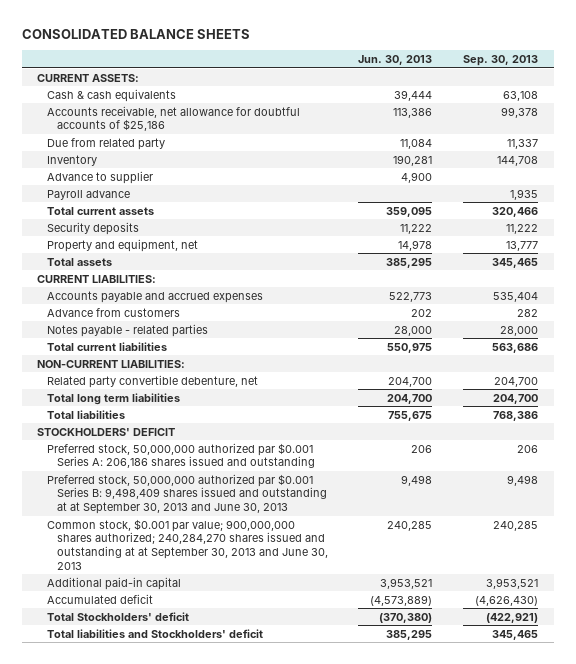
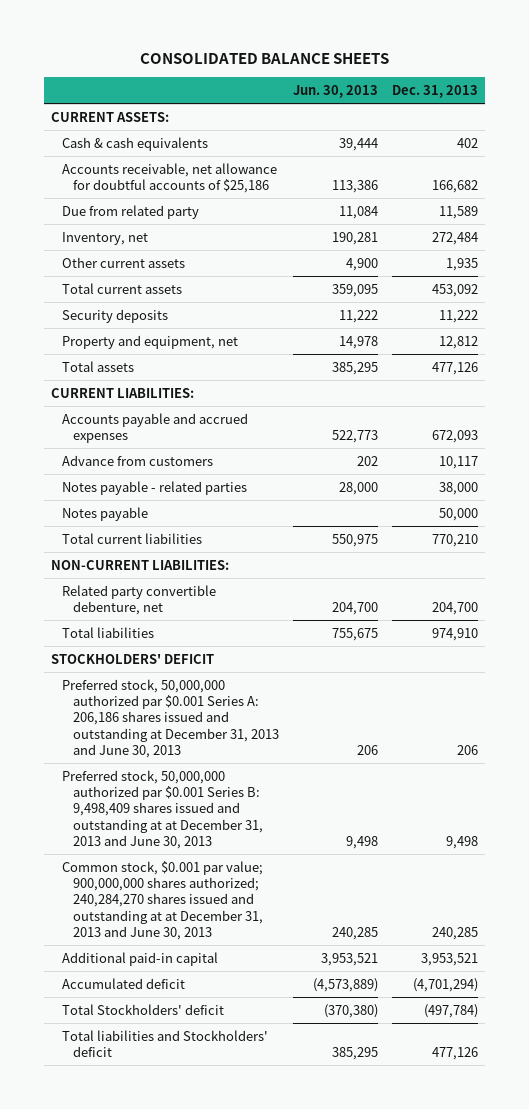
- | Jun. 30, 2013 | Sep. 30, 2013
+ | Jun. 30, 2013 | Dec. 31, 2013
- Inventory | 190,281 | 144,708
- Advance to supplier | 4,900 |
- Payroll advance | | 1,935
+ Inventory, net | 190,281 | 272,484
+ Other current assets | 4,900 | 1,935
+ Notes payable | | 50,000
- Total long term liabilities | 204,700 | 204,700
- Preferred stock, 50,000,000 authorized par $0.001 Series A: 206,186 shares issued and outstanding | 206 | 206
- Preferred stock, 50,000,000 authorized par $0.001 Series B: 9,498,409 shares issued and outstanding at at September 30, 2013 and June 30, 2013 | 9,498 | 9,498
- Common stock, $0.001 par value; 900,000,000 shares authorized; 240,284,270 shares issued and outstanding at at September 30, 2013 and June 30, 2013 | 240,285 | 240,285
+ Preferred stock, 50,000,000 authorized par $0.001 Series A: 206,186 shares issued and outstanding at December 31, 2013 and June 30, 2013 | 206 | 206
+ Preferred stock, 50,000,000 authorized par $0.001 Series B: 9,498,409 shares issued and outstanding at at December 31, 2013 and June 30, 2013 | 9,498 | 9,498
+ Common stock, $0.001 par value; 900,000,000 shares authorized; 240,284,270 shares issued and outstanding at at December 31, 2013 and June 30, 2013 | 240,285 | 240,285

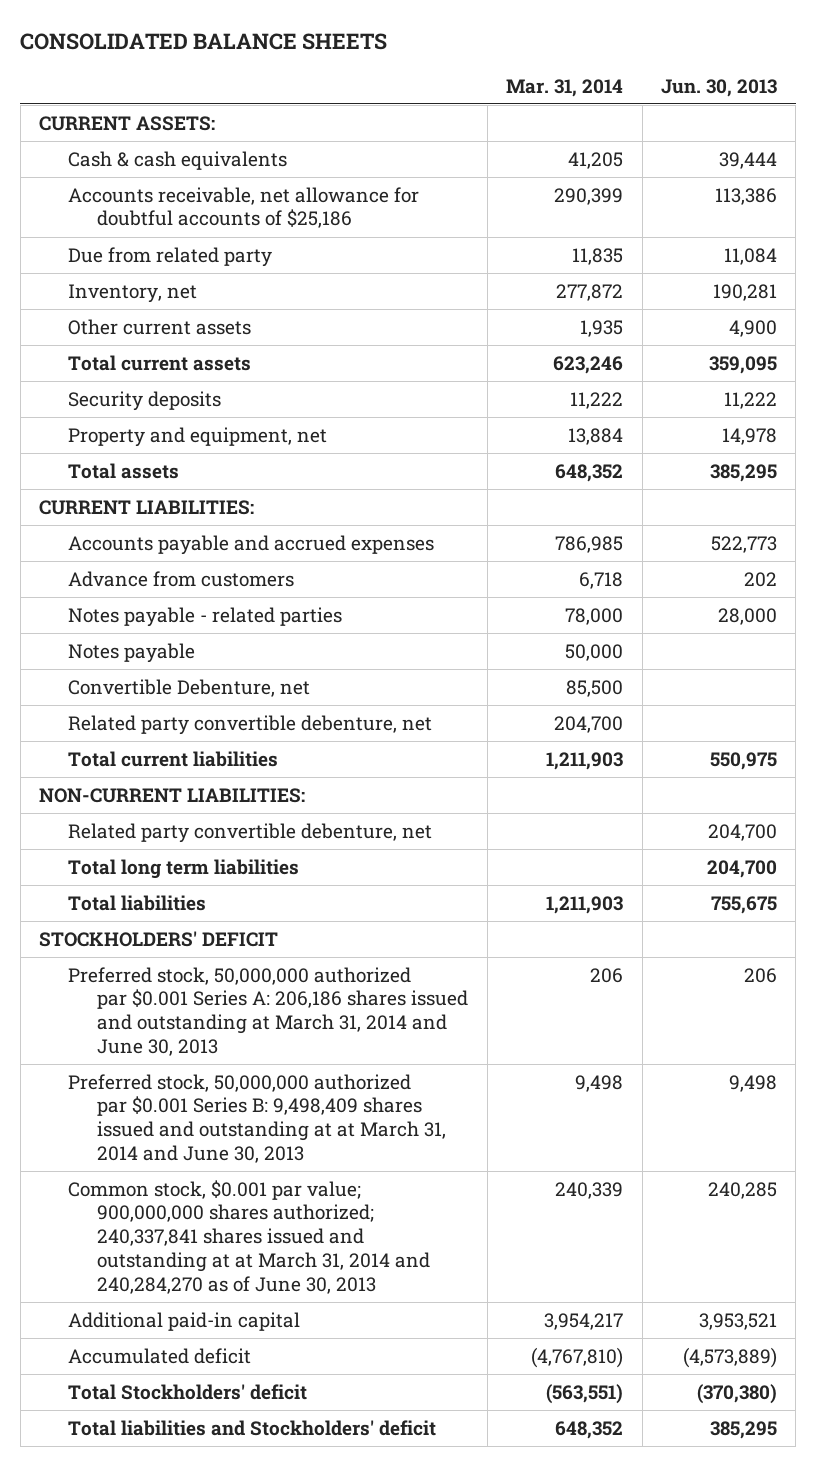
- | Jun. 30, 2013 | Dec. 31, 2013
+ | Mar. 31, 2014 | Jun. 30, 2013
+ Convertible Debenture, net | 85,500 |
+ Related party convertible debenture, net | 204,700 |
+ Total long term liabilities | | 204,700
- Preferred stock, 50,000,000 authorized par $0.001 Series A: 206,186 shares issued and outstanding at December 31, 2013 and June 30, 2013 | 206 | 206
- Preferred stock, 50,000,000 authorized par $0.001 Series B: 9,498,409 shares issued and outstanding at at December 31, 2013 and June 30, 2013 | 9,498 | 9,498
- Common stock, $0.001 par value; 900,000,000 shares authorized; 240,284,270 shares issued and outstanding at at December 31, 2013 and June 30, 2013 | 240,285 | 240,285
+ Preferred stock, 50,000,000 authorized par $0.001 Series A: 206,186 shares issued and outstanding at March 31, 2014 and June 30, 2013 | 206 | 206
+ Preferred stock, 50,000,000 authorized par $0.001 Series B: 9,498,409 shares issued and outstanding at at March 31, 2014 and June 30, 2013 | 9,498 | 9,498
+ Common stock, $0.001 par value; 900,000,000 shares authorized; 240,337,841 shares issued and outstanding at at March 31, 2014 and 240,284,270 as of June 30, 2013 | 240,339 | 240,285

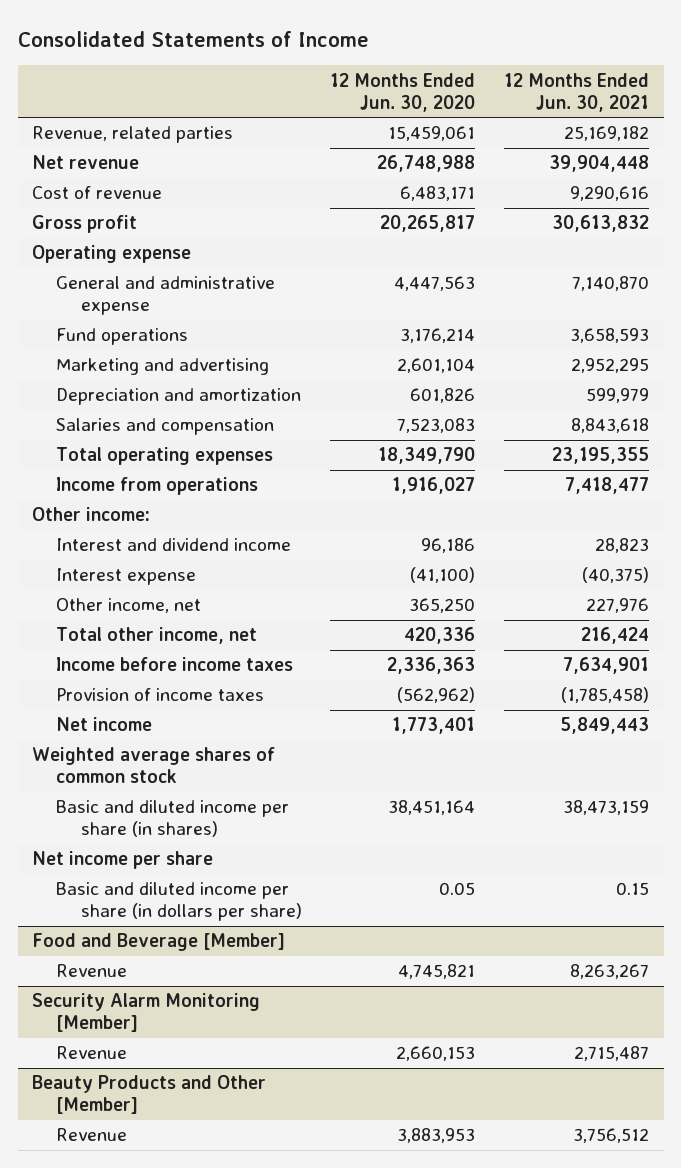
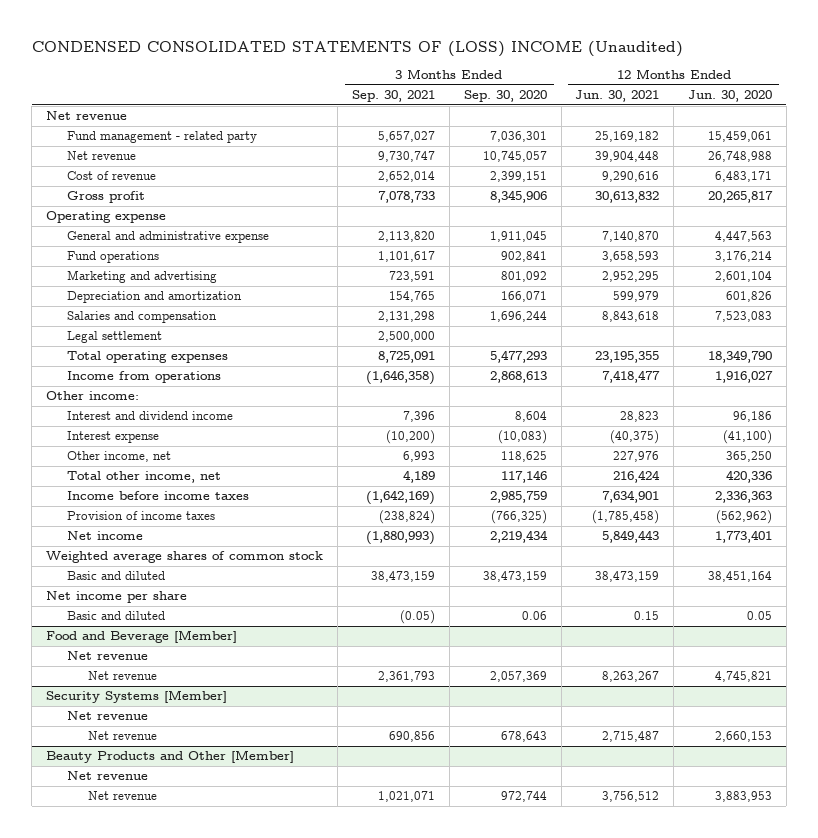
- Consolidated Statements of Income
+ CONDENSED CONSOLIDATED STATEMENTS OF (LOSS) INCOME (Unaudited)
- | 12 Months Ended Jun. 30, 2020 | 12 Months Ended Jun. 30, 2021
+ | 3 Months Ended Sep. 30, 2021 | 3 Months Ended Sep. 30, 2020 | 12 Months Ended Jun. 30, 2021 | 12 Months Ended Jun. 30, 2020
- Revenue, related parties | 15,459,061 | 25,169,182
+ Net revenue
+ Fund management - related party | 5,657,027 | 7,036,301 | 25,169,182 | 15,459,061
+ Legal settlement | 2,500,000 | | |
- Basic and diluted income per share (in shares) | 38,451,164 | 38,473,159
+ Basic and diluted | 38,473,159 | 38,473,159 | 38,473,159 | 38,451,164
- Basic and diluted income per share (in dollars per share) | 0.05 | 0.15
+ Basic and diluted | (0.05) | 0.06 | 0.15 | 0.05
@ Food and Beverage [Member]
- Revenue | 4,745,821 | 8,263,267
- Security Alarm Monitoring [Member]
- Revenue | 2,660,153 | 2,715,487
@ Food and Beverage [Member]
+ Net revenue
+ Net revenue | 2,361,793 | 2,057,369 | 8,263,267 | 4,745,821
+ Security Systems [Member]
+ Net revenue
+ Net revenue | 690,856 | 678,643 | 2,715,487 | 2,660,153
@ Beauty Products and Other [Member]
- Revenue | 3,883,953 | 3,756,512
+ Net revenue
+ Net revenue | 1,021,071 | 972,744 | 3,756,512 | 3,883,953

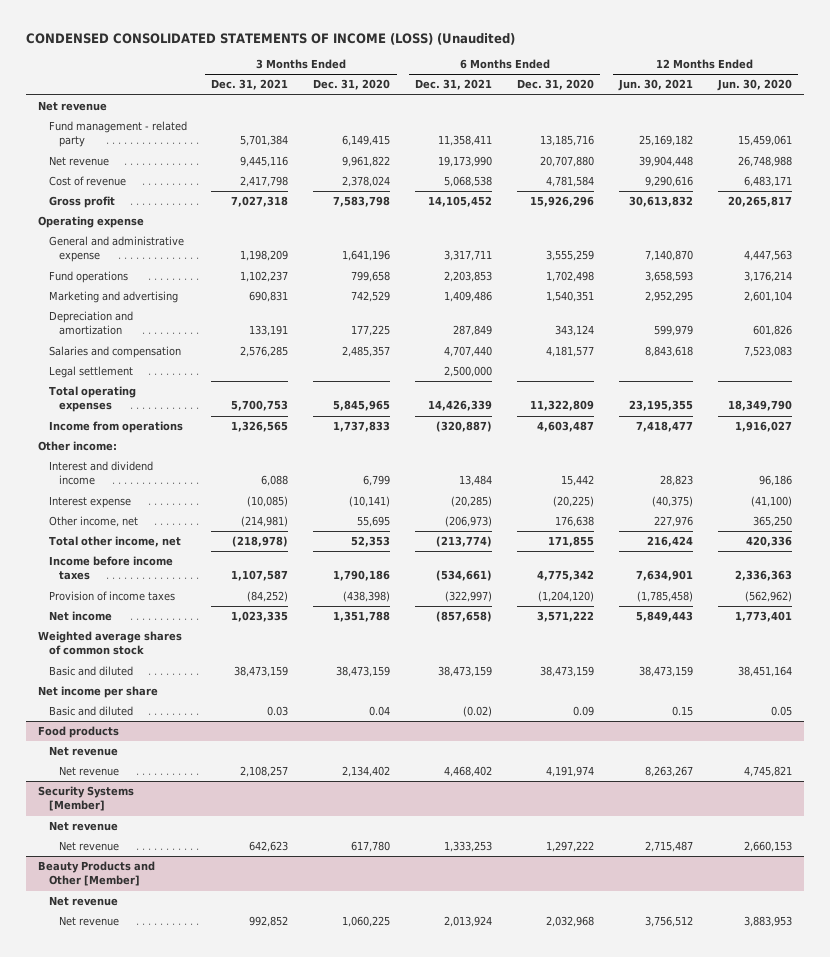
- CONDENSED CONSOLIDATED STATEMENTS OF (LOSS) INCOME (Unaudited)
+ CONDENSED CONSOLIDATED STATEMENTS OF INCOME (LOSS) (Unaudited)
- | 3 Months Ended Sep. 30, 2021 | 3 Months Ended Sep. 30, 2020 | 12 Months Ended Jun. 30, 2021 | 12 Months Ended Jun. 30, 2020
+ | 3 Months Ended Dec. 31, 2021 | 3 Months Ended Dec. 31, 2020 | 6 Months Ended Dec. 31, 2021 | 6 Months Ended Dec. 31, 2020 | 12 Months Ended Jun. 30, 2021 | 12 Months Ended Jun. 30, 2020
- Food and Beverage [Member]
+ Food products

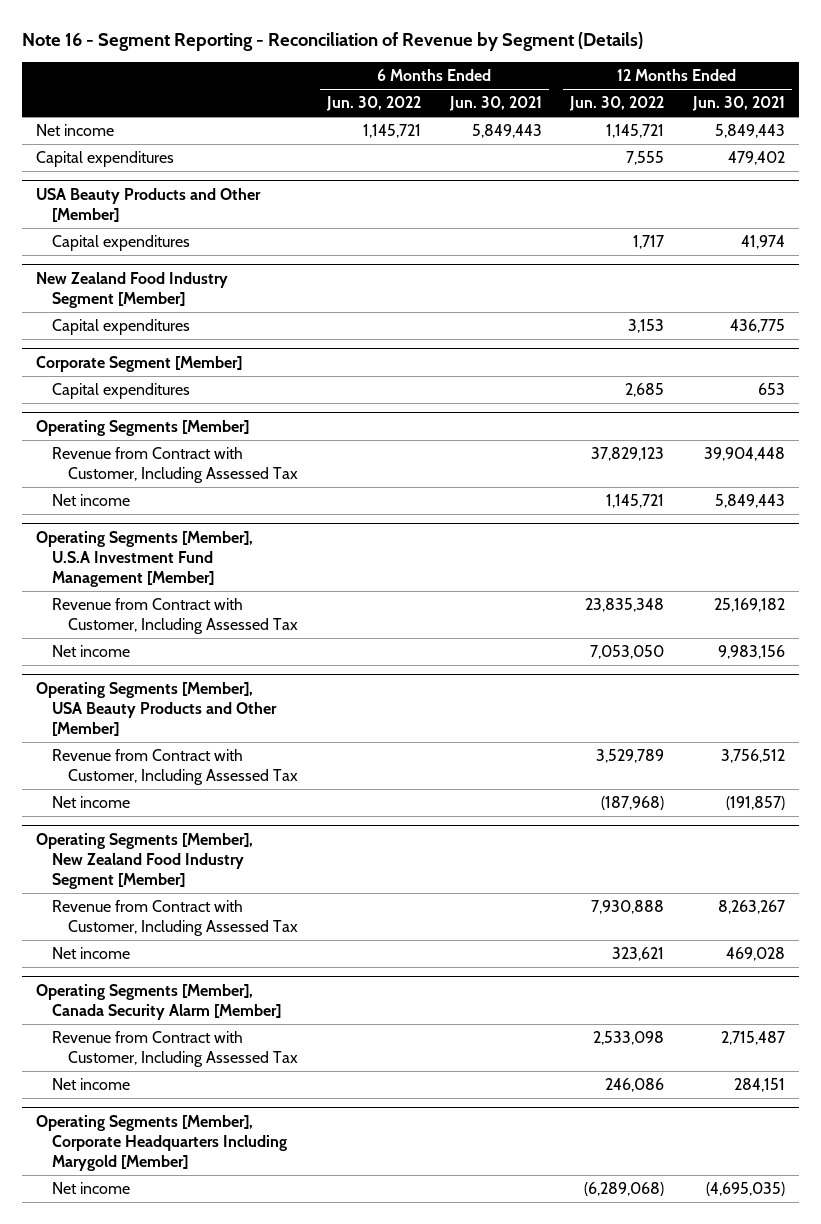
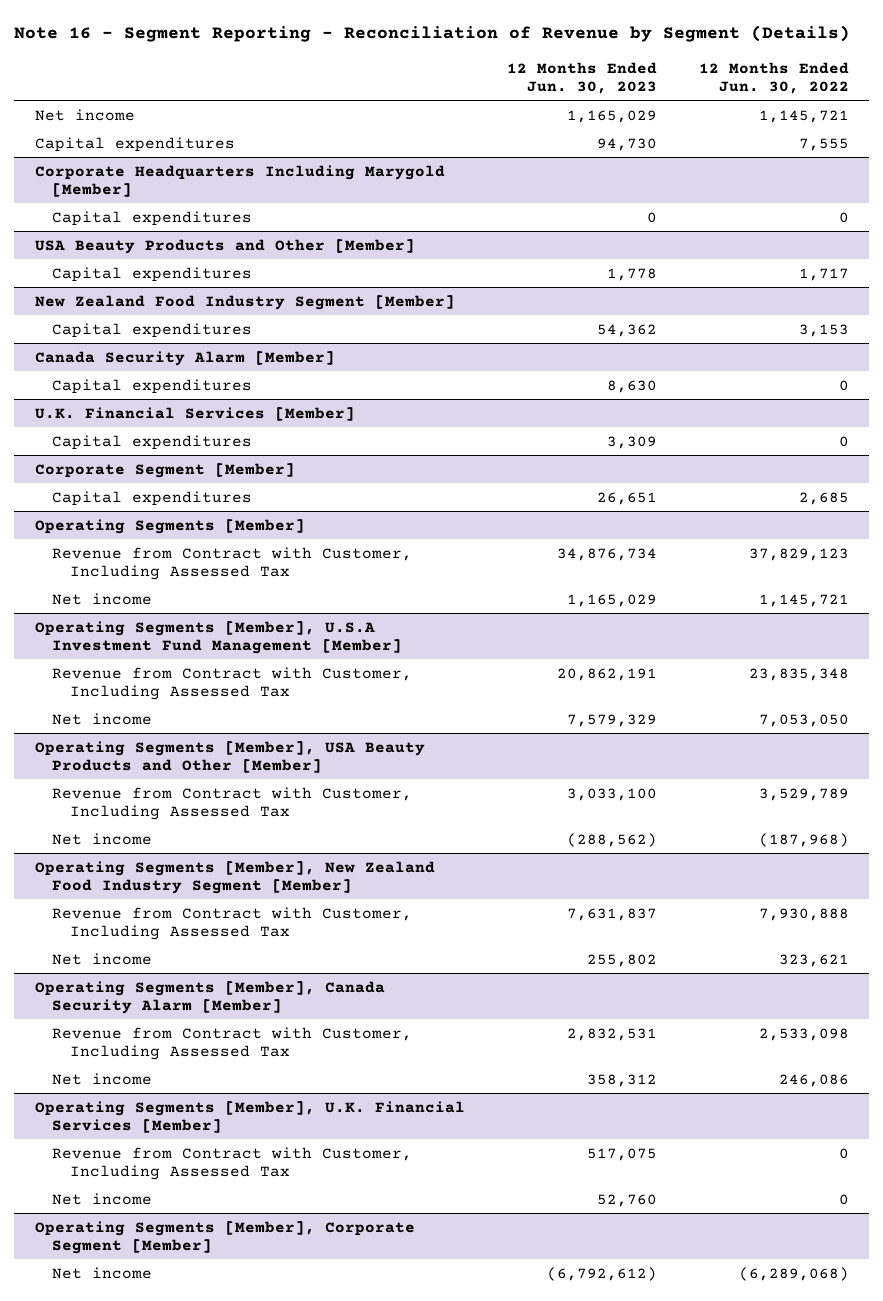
- | 6 Months Ended Jun. 30, 2022 | 6 Months Ended Jun. 30, 2021 | 12 Months Ended Jun. 30, 2022 | 12 Months Ended Jun. 30, 2021
+ | 12 Months Ended Jun. 30, 2023 | 12 Months Ended Jun. 30, 2022
+ Corporate Headquarters Including Marygold [Member]
+ Capital expenditures | 0 | 0
+ Canada Security Alarm [Member]
+ Capital expenditures | 8,630 | 0
+ U.K. Financial Services [Member]
+ Capital expenditures | 3,309 | 0
- Operating Segments [Member], Corporate Headquarters Including Marygold [Member]
+ Operating Segments [Member], U.K. Financial Services [Member]
+ Revenue from Contract with Customer, Including Assessed Tax | 517,075 | 0
+ Net income | 52,760 | 0
+ Operating Segments [Member], Corporate Segment [Member]

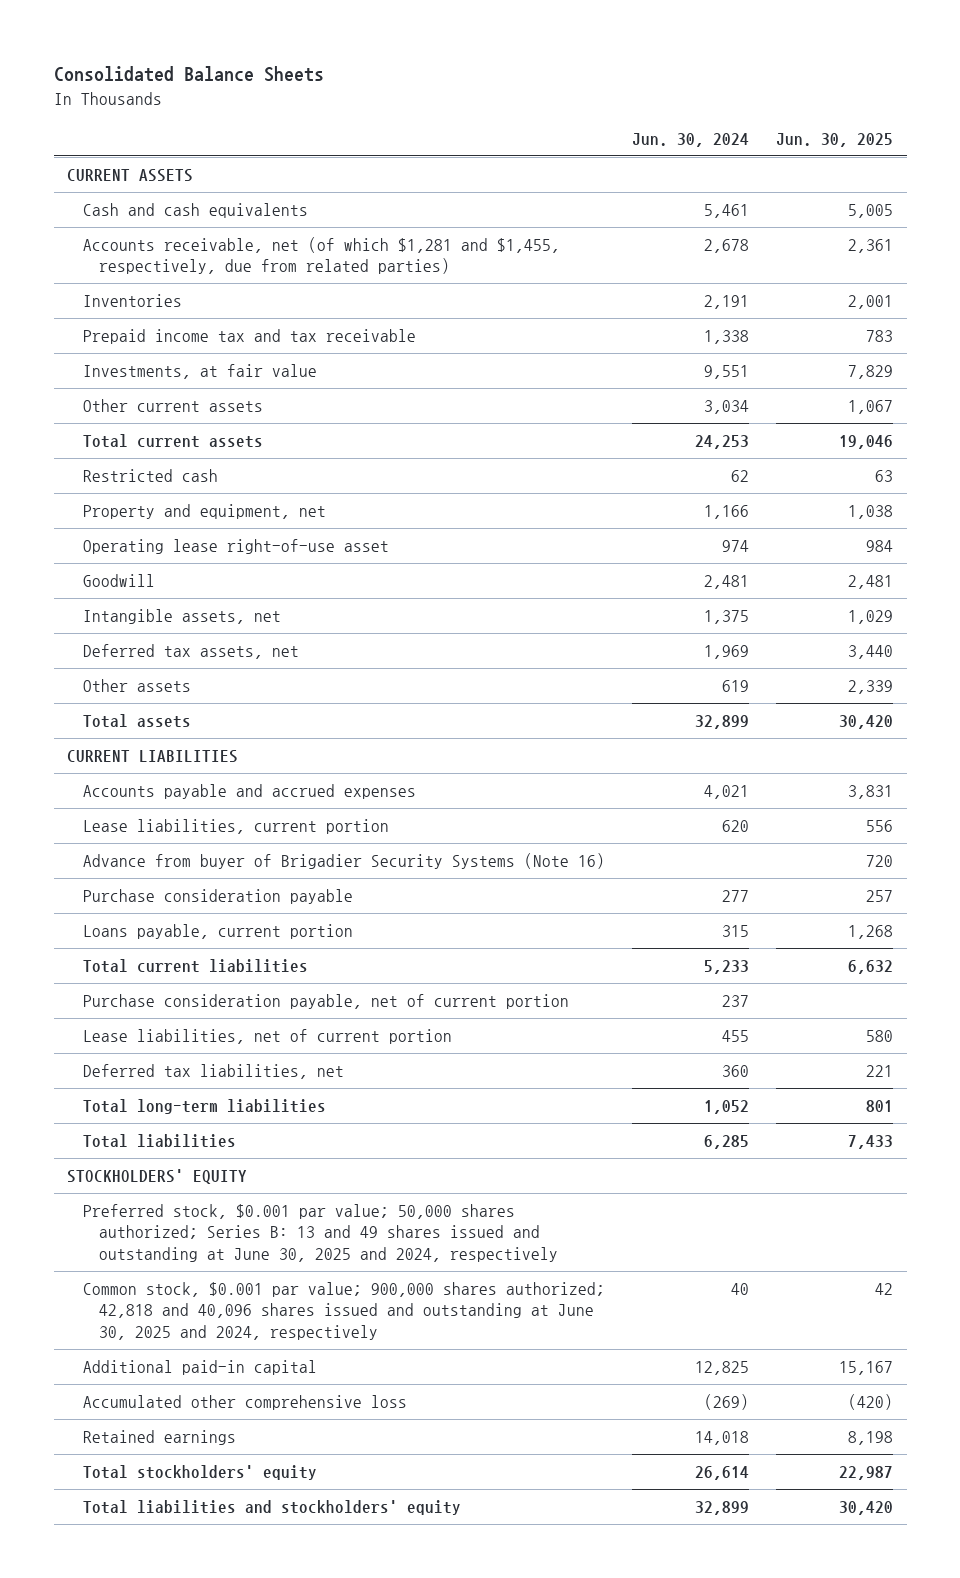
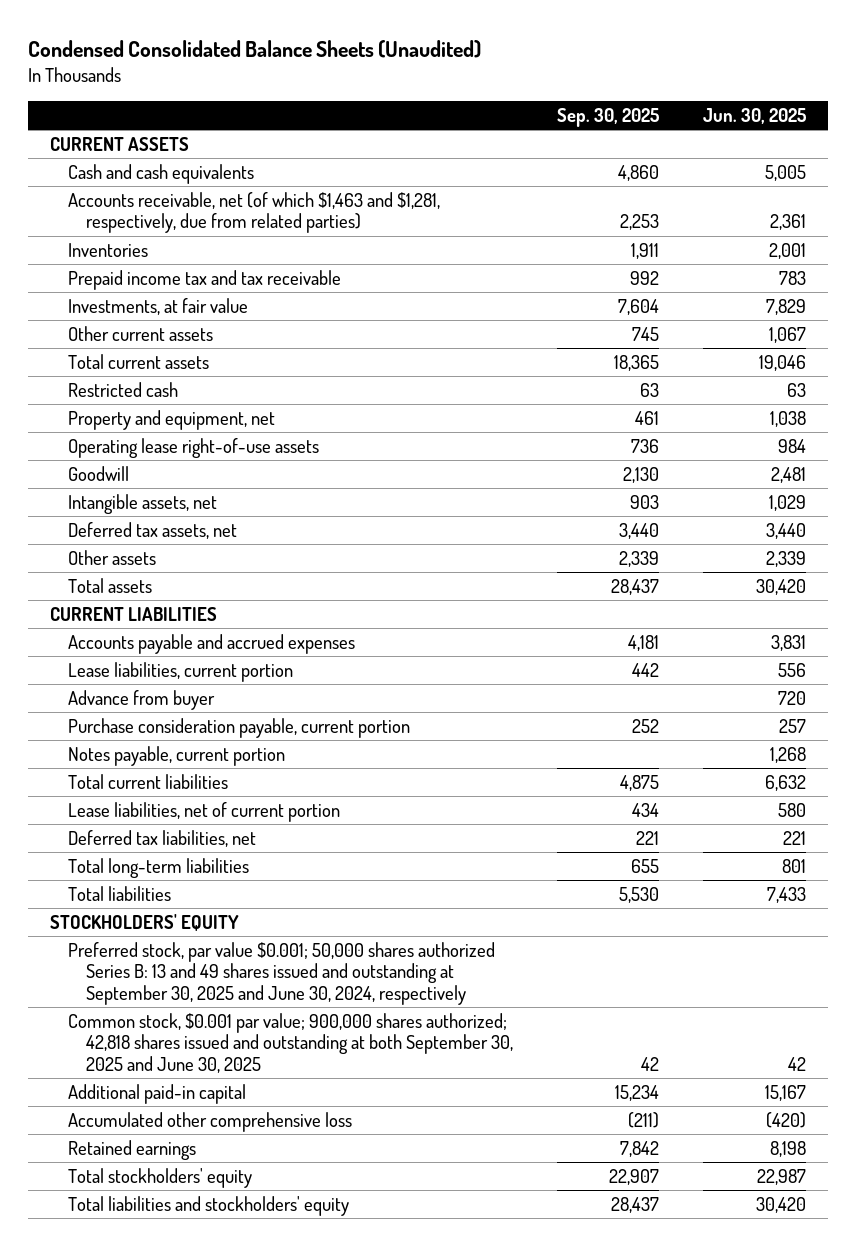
- Consolidated Balance Sheets
+ Condensed Consolidated Balance Sheets (Unaudited)
- | Jun. 30, 2024 | Jun. 30, 2025
+ | Sep. 30, 2025 | Jun. 30, 2025
- Accounts receivable, net (of which $1,281 and $1,455, respectively, due from related parties) | 2,678 | 2,361
+ Accounts receivable, net (of which $1,463 and $1,281, respectively, due from related parties) | 2,253 | 2,361
- Operating lease right-of-use asset | 974 | 984
+ Operating lease right-of-use assets | 736 | 984
- Advance from buyer of Brigadier Security Systems (Note 16) | | 720
- Purchase consideration payable | 277 | 257
- Loans payable, current portion | 315 | 1,268
+ Advance from buyer | | 720
+ Purchase consideration payable, current portion | 252 | 257
+ Notes payable, current portion | | 1,268
- Purchase consideration payable, net of current portion | 237 |
- Preferred stock, $0.001 par value; 50,000 shares authorized; Series B: 13 and 49 shares issued and outstanding at June 30, 2025 and 2024, respectively
- Common stock, $0.001 par value; 900,000 shares authorized; 42,818 and 40,096 shares issued and outstanding at June 30, 2025 and 2024, respectively | 40 | 42
+ Preferred stock, par value $0.001; 50,000 shares authorized Series B: 13 and 49 shares issued and outstanding at September 30, 2025 and June 30, 2024, respectively
+ Common stock, $0.001 par value; 900,000 shares authorized; 42,818 shares issued and outstanding at both September 30, 2025 and June 30, 2025 | 42 | 42

